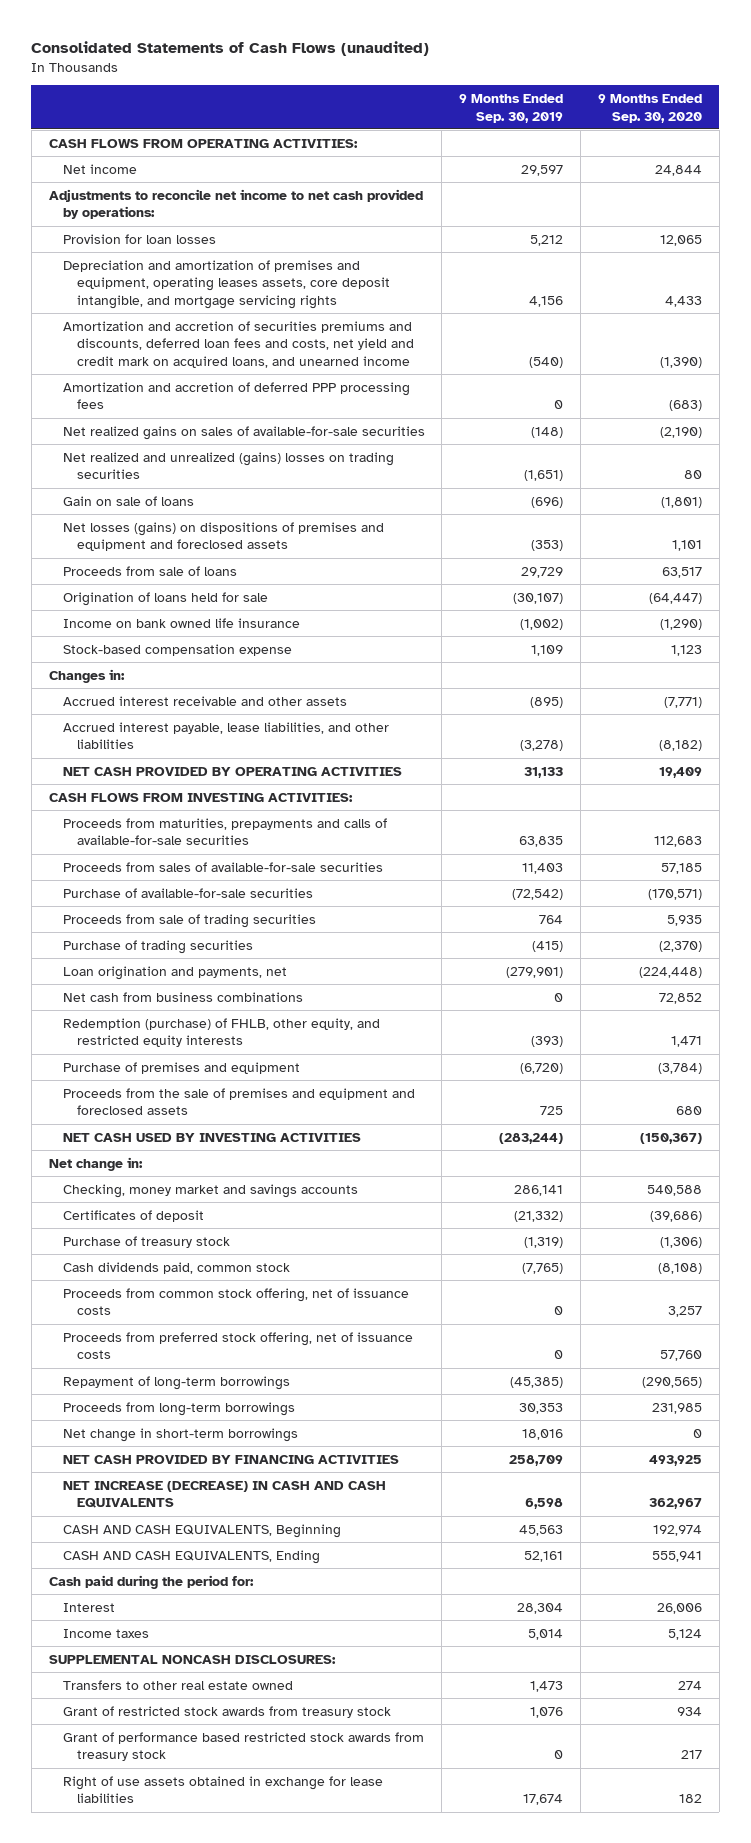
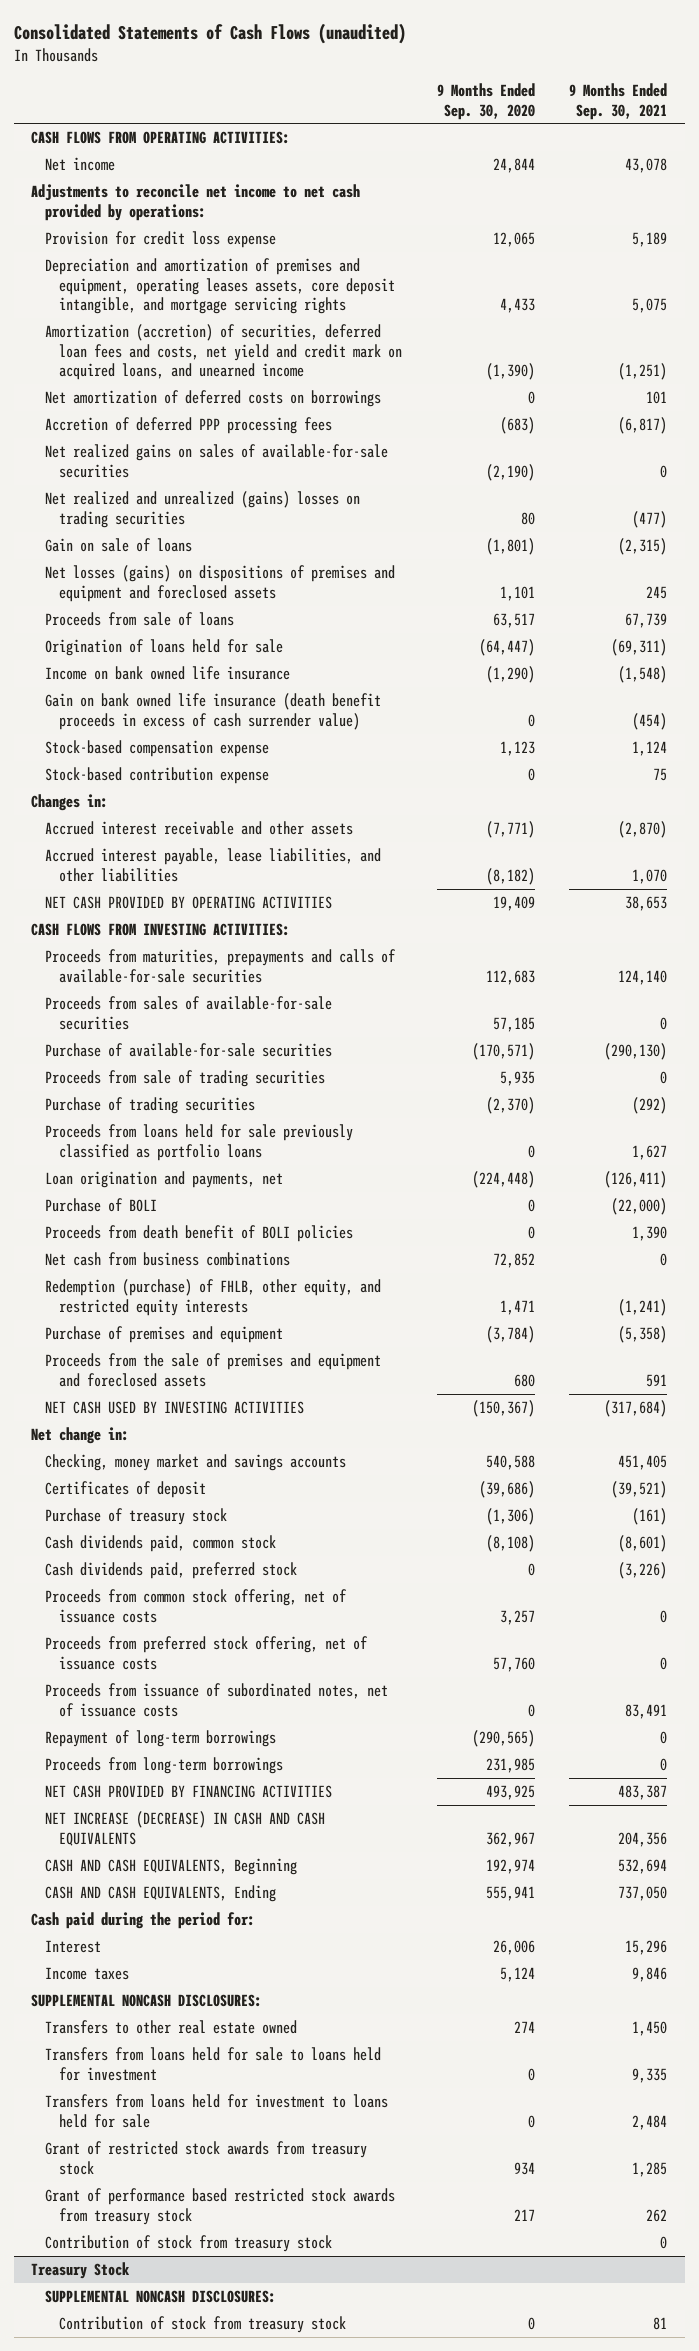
- | 9 Months Ended Sep. 30, 2019 | 9 Months Ended Sep. 30, 2020
+ | 9 Months Ended Sep. 30, 2020 | 9 Months Ended Sep. 30, 2021
- Provision for loan losses | 5,212 | 12,065
+ Provision for credit loss expense | 12,065 | 5,189
- Amortization and accretion of securities premiums and discounts, deferred loan fees and costs, net yield and credit mark on acquired loans, and unearned income | (540) | (1,390)
- Amortization and accretion of deferred PPP processing fees | 0 | (683)
+ Amortization (accretion) of securities, deferred loan fees and costs, net yield and credit mark on acquired loans, and unearned income | (1,390) | (1,251)
+ Net amortization of deferred costs on borrowings | 0 | 101
+ Accretion of deferred PPP processing fees | (683) | (6,817)
+ Gain on bank owned life insurance (death benefit proceeds in excess of cash surrender value) | 0 | (454)
+ Stock-based contribution expense | 0 | 75
+ Proceeds from loans held for sale previously classified as portfolio loans | 0 | 1,627
+ Purchase of BOLI | 0 | (22,000)
+ Proceeds from death benefit of BOLI policies | 0 | 1,390
+ Cash dividends paid, preferred stock | 0 | (3,226)
+ Proceeds from issuance of subordinated notes, net of issuance costs | 0 | 83,491
- Net change in short-term borrowings | 18,016 | 0
+ Transfers from loans held for sale to loans held for investment | 0 | 9,335
+ Transfers from loans held for investment to loans held for sale | 0 | 2,484
- Right of use assets obtained in exchange for lease liabilities | 17,674 | 182
+ Contribution of stock from treasury stock | | 0
+ Treasury Stock
+ SUPPLEMENTAL NONCASH DISCLOSURES:
+ Contribution of stock from treasury stock | 0 | 81

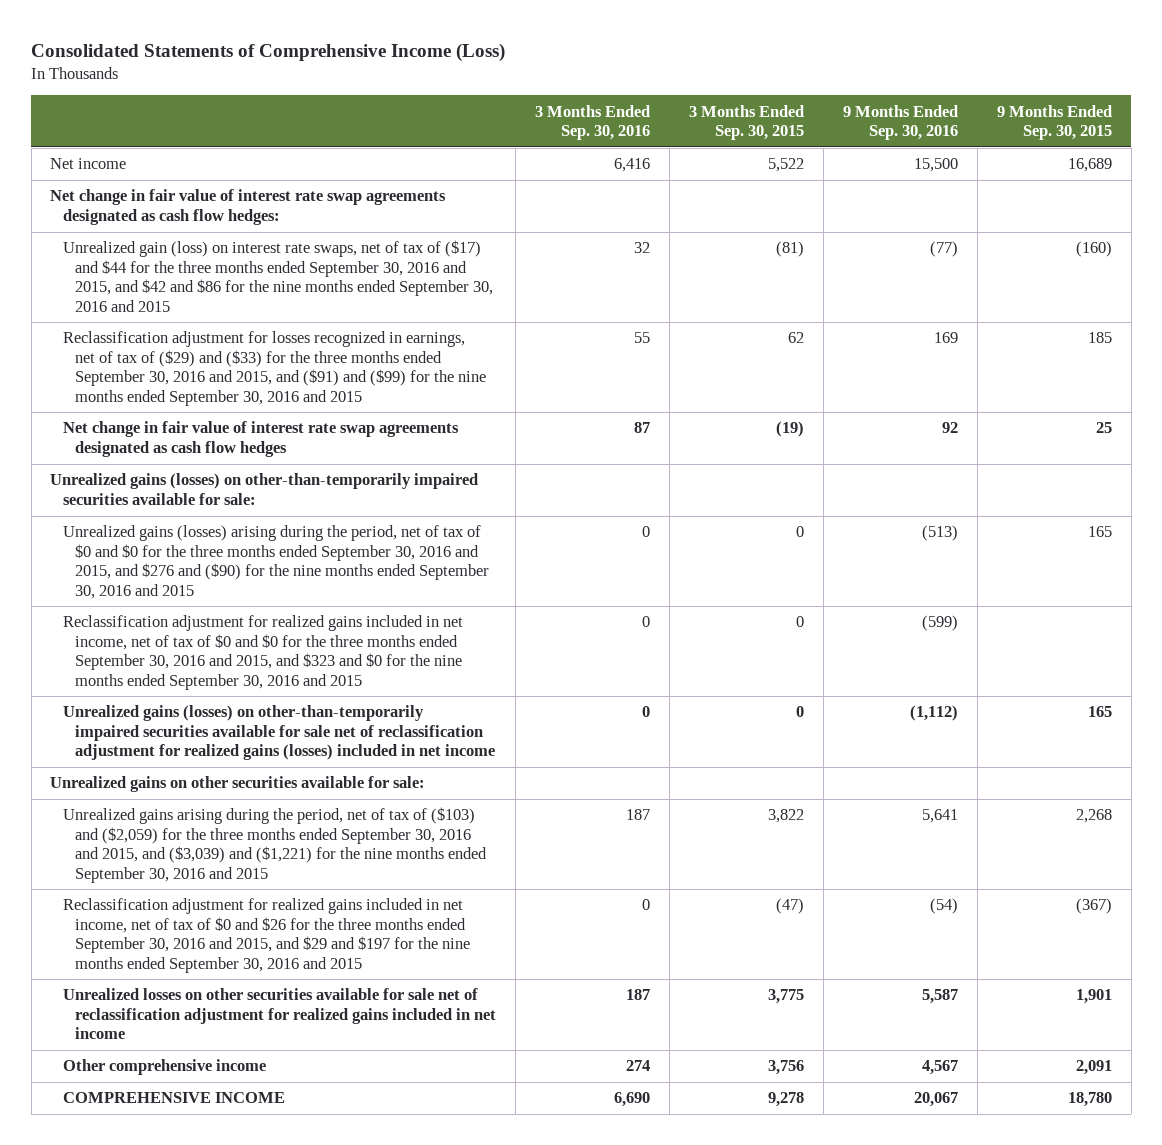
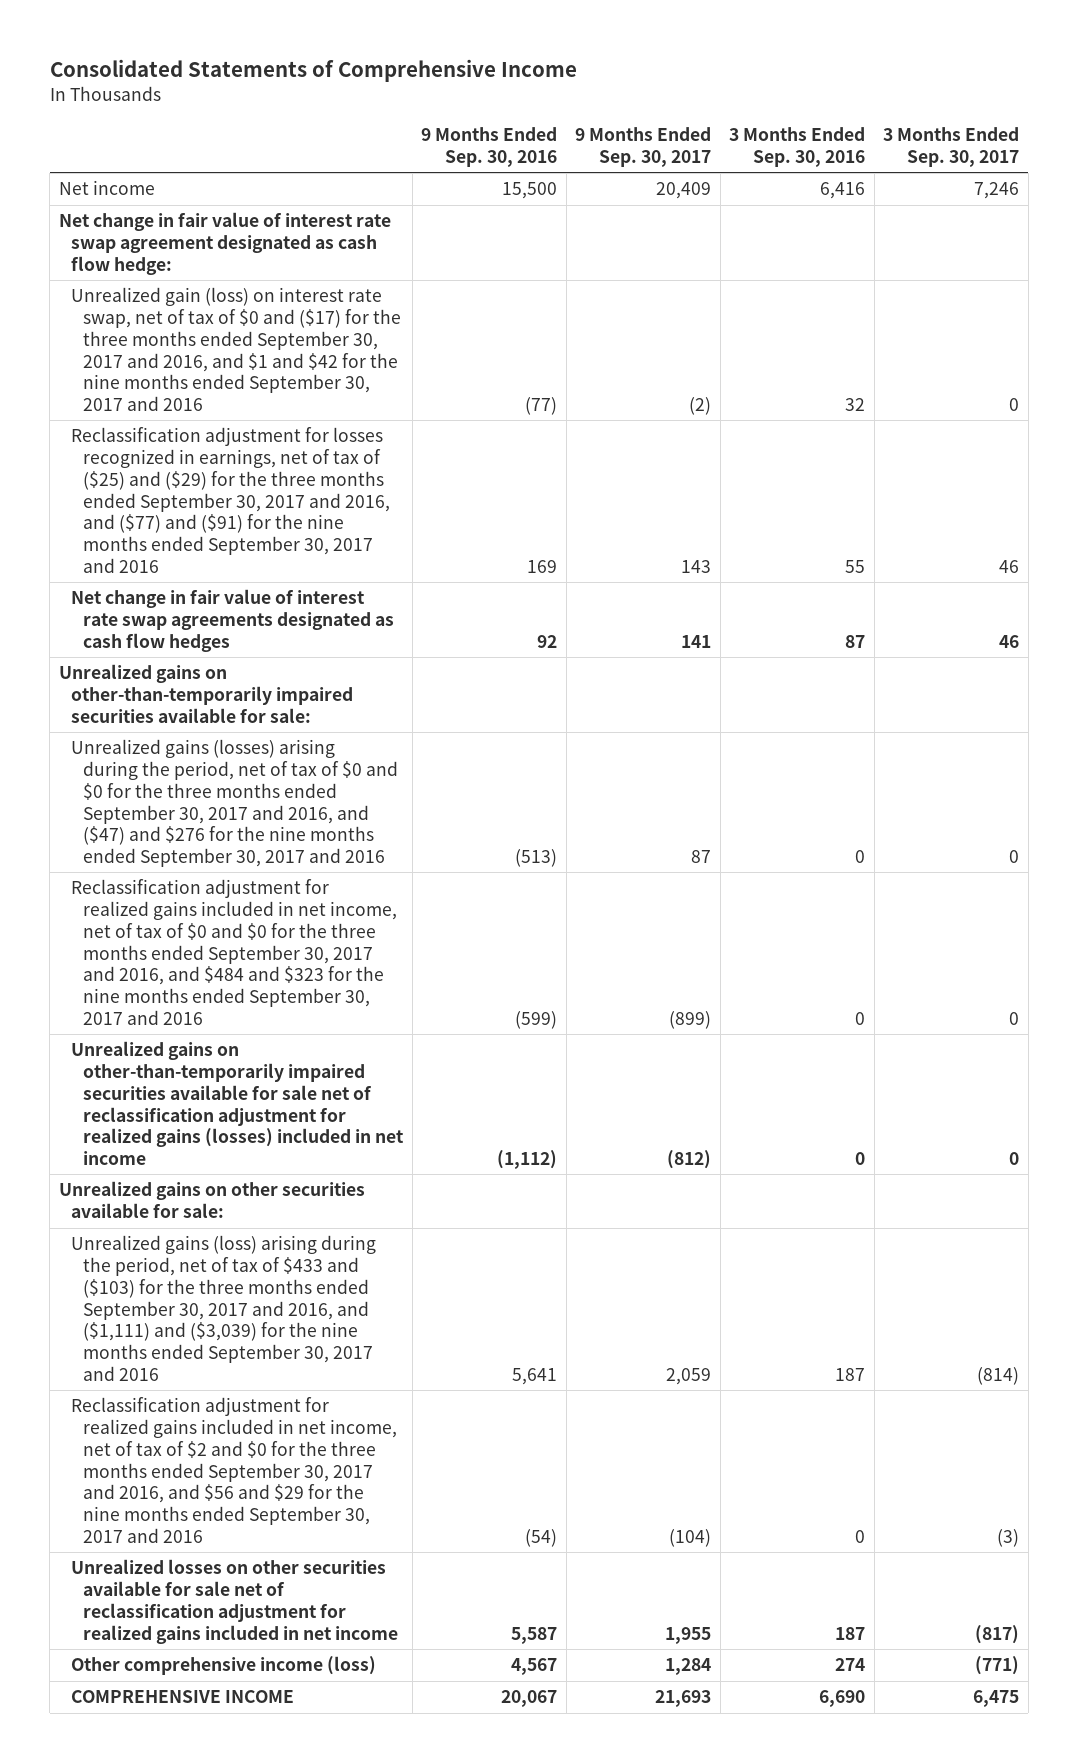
- Consolidated Statements of Comprehensive Income (Loss)
+ Consolidated Statements of Comprehensive Income
- | 3 Months Ended Sep. 30, 2016 | 3 Months Ended Sep. 30, 2015 | 9 Months Ended Sep. 30, 2016 | 9 Months Ended Sep. 30, 2015
+ | 9 Months Ended Sep. 30, 2016 | 9 Months Ended Sep. 30, 2017 | 3 Months Ended Sep. 30, 2016 | 3 Months Ended Sep. 30, 2017
- Net change in fair value of interest rate swap agreements designated as cash flow hedges:
- Unrealized gain (loss) on interest rate swaps, net of tax of ($17) and $44 for the three months ended September 30, 2016 and 2015, and $42 and $86 for the nine months ended September 30, 2016 and 2015 | 32 | (81) | (77) | (160)
- Reclassification adjustment for losses recognized in earnings, net of tax of ($29) and ($33) for the three months ended September 30, 2016 and 2015, and ($91) and ($99) for the nine months ended September 30, 2016 and 2015 | 55 | 62 | 169 | 185
+ Net change in fair value of interest rate swap agreement designated as cash flow hedge:
+ Unrealized gain (loss) on interest rate swap, net of tax of $0 and ($17) for the three months ended September 30, 2017 and 2016, and $1 and $42 for the nine months ended September 30, 2017 and 2016 | (77) | (2) | 32 | 0
+ Reclassification adjustment for losses recognized in earnings, net of tax of ($25) and ($29) for the three months ended September 30, 2017 and 2016, and ($77) and ($91) for the nine months ended September 30, 2017 and 2016 | 169 | 143 | 55 | 46
- Unrealized gains (losses) on other-than-temporarily impaired securities available for sale:
- Unrealized gains (losses) arising during the period, net of tax of $0 and $0 for the three months ended September 30, 2016 and 2015, and $276 and ($90) for the nine months ended September 30, 2016 and 2015 | 0 | 0 | (513) | 165
- Reclassification adjustment for realized gains included in net income, net of tax of $0 and $0 for the three months ended September 30, 2016 and 2015, and $323 and $0 for the nine months ended September 30, 2016 and 2015 | 0 | 0 | (599) |
- Unrealized gains (losses) on other-than-temporarily impaired securities available for sale net of reclassification adjustment for realized gains (losses) included in net income | 0 | 0 | (1,112) | 165
+ Unrealized gains on other-than-temporarily impaired securities available for sale:
+ Unrealized gains (losses) arising during the period, net of tax of $0 and $0 for the three months ended September 30, 2017 and 2016, and ($47) and $276 for the nine months ended September 30, 2017 and 2016 | (513) | 87 | 0 | 0
+ Reclassification adjustment for realized gains included in net income, net of tax of $0 and $0 for the three months ended September 30, 2017 and 2016, and $484 and $323 for the nine months ended September 30, 2017 and 2016 | (599) | (899) | 0 | 0
+ Unrealized gains on other-than-temporarily impaired securities available for sale net of reclassification adjustment for realized gains (losses) included in net income | (1,112) | (812) | 0 | 0
- Unrealized gains arising during the period, net of tax of ($103) and ($2,059) for the three months ended September 30, 2016 and 2015, and ($3,039) and ($1,221) for the nine months ended September 30, 2016 and 2015 | 187 | 3,822 | 5,641 | 2,268
- Reclassification adjustment for realized gains included in net income, net of tax of $0 and $26 for the three months ended September 30, 2016 and 2015, and $29 and $197 for the nine months ended September 30, 2016 and 2015 | 0 | (47) | (54) | (367)
+ Unrealized gains (loss) arising during the period, net of tax of $433 and ($103) for the three months ended September 30, 2017 and 2016, and ($1,111) and ($3,039) for the nine months ended September 30, 2017 and 2016 | 5,641 | 2,059 | 187 | (814)
+ Reclassification adjustment for realized gains included in net income, net of tax of $2 and $0 for the three months ended September 30, 2017 and 2016, and $56 and $29 for the nine months ended September 30, 2017 and 2016 | (54) | (104) | 0 | (3)
- Other comprehensive income | 274 | 3,756 | 4,567 | 2,091
+ Other comprehensive income (loss) | 4,567 | 1,284 | 274 | (771)

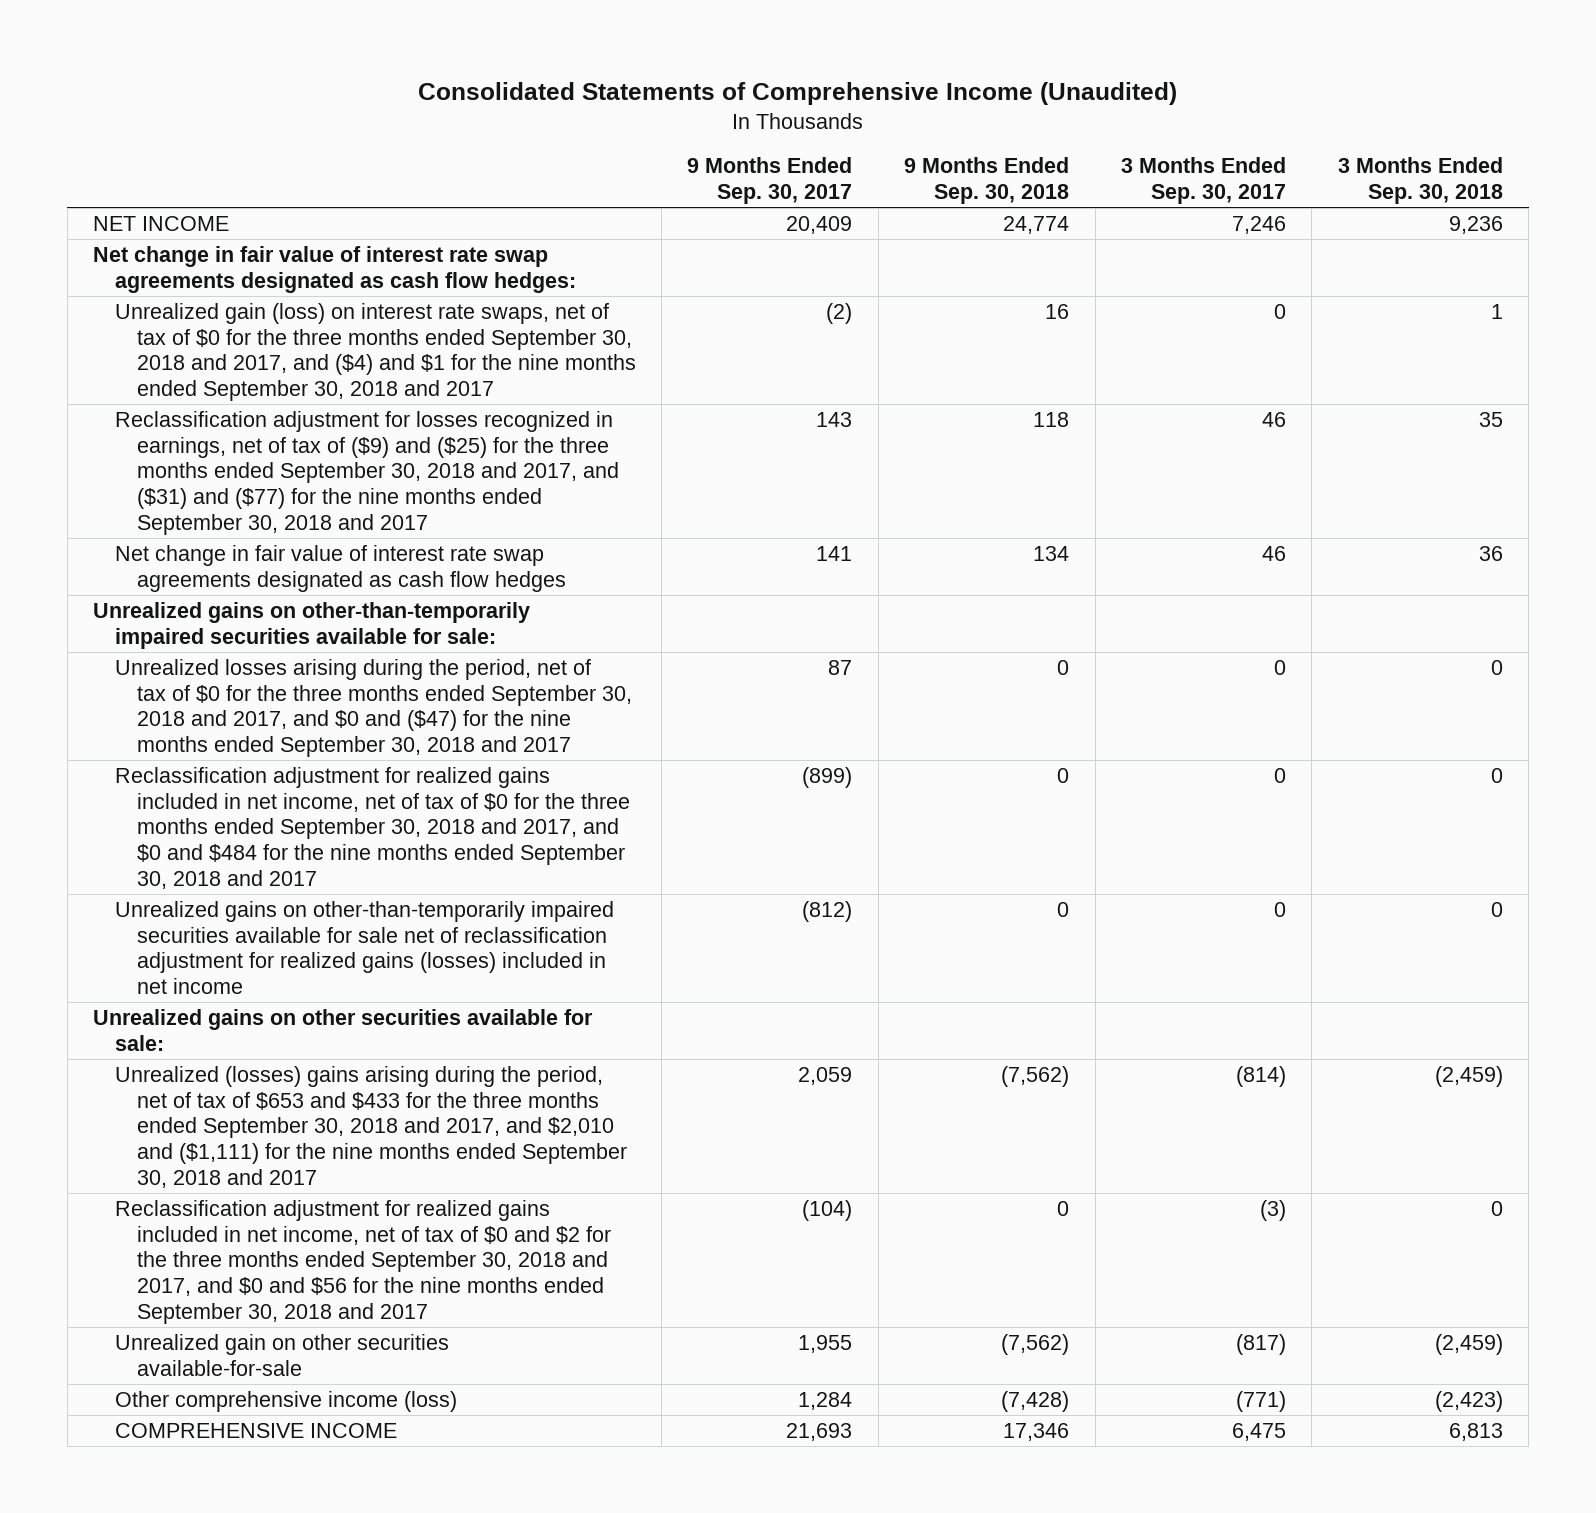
- Consolidated Statements of Comprehensive Income
+ Consolidated Statements of Comprehensive Income (Unaudited)
- | 9 Months Ended Sep. 30, 2016 | 9 Months Ended Sep. 30, 2017 | 3 Months Ended Sep. 30, 2016 | 3 Months Ended Sep. 30, 2017
+ | 9 Months Ended Sep. 30, 2017 | 9 Months Ended Sep. 30, 2018 | 3 Months Ended Sep. 30, 2017 | 3 Months Ended Sep. 30, 2018
- Net income | 15,500 | 20,409 | 6,416 | 7,246
- Net change in fair value of interest rate swap agreement designated as cash flow hedge:
- Unrealized gain (loss) on interest rate swap, net of tax of $0 and ($17) for the three months ended September 30, 2017 and 2016, and $1 and $42 for the nine months ended September 30, 2017 and 2016 | (77) | (2) | 32 | 0
- Reclassification adjustment for losses recognized in earnings, net of tax of ($25) and ($29) for the three months ended September 30, 2017 and 2016, and ($77) and ($91) for the nine months ended September 30, 2017 and 2016 | 169 | 143 | 55 | 46
+ NET INCOME | 20,409 | 24,774 | 7,246 | 9,236
+ Net change in fair value of interest rate swap agreements designated as cash flow hedges:
+ Unrealized gain (loss) on interest rate swaps, net of tax of $0 for the three months ended September 30, 2018 and 2017, and ($4) and $1 for the nine months ended September 30, 2018 and 2017 | (2) | 16 | 0 | 1
+ Reclassification adjustment for losses recognized in earnings, net of tax of ($9) and ($25) for the three months ended September 30, 2018 and 2017, and ($31) and ($77) for the nine months ended September 30, 2018 and 2017 | 143 | 118 | 46 | 35
- Unrealized gains (losses) arising during the period, net of tax of $0 and $0 for the three months ended September 30, 2017 and 2016, and ($47) and $276 for the nine months ended September 30, 2017 and 2016 | (513) | 87 | 0 | 0
- Reclassification adjustment for realized gains included in net income, net of tax of $0 and $0 for the three months ended September 30, 2017 and 2016, and $484 and $323 for the nine months ended September 30, 2017 and 2016 | (599) | (899) | 0 | 0
+ Unrealized losses arising during the period, net of tax of $0 for the three months ended September 30, 2018 and 2017, and $0 and ($47) for the nine months ended September 30, 2018 and 2017 | 87 | 0 | 0 | 0
+ Reclassification adjustment for realized gains included in net income, net of tax of $0 for the three months ended September 30, 2018 and 2017, and $0 and $484 for the nine months ended September 30, 2018 and 2017 | (899) | 0 | 0 | 0
- Unrealized gains (loss) arising during the period, net of tax of $433 and ($103) for the three months ended September 30, 2017 and 2016, and ($1,111) and ($3,039) for the nine months ended September 30, 2017 and 2016 | 5,641 | 2,059 | 187 | (814)
- Reclassification adjustment for realized gains included in net income, net of tax of $2 and $0 for the three months ended September 30, 2017 and 2016, and $56 and $29 for the nine months ended September 30, 2017 and 2016 | (54) | (104) | 0 | (3)
- Unrealized losses on other securities available for sale net of reclassification adjustment for realized gains included in net income | 5,587 | 1,955 | 187 | (817)
+ Unrealized (losses) gains arising during the period, net of tax of $653 and $433 for the three months ended September 30, 2018 and 2017, and $2,010 and ($1,111) for the nine months ended September 30, 2018 and 2017 | 2,059 | (7,562) | (814) | (2,459)
+ Reclassification adjustment for realized gains included in net income, net of tax of $0 and $2 for the three months ended September 30, 2018 and 2017, and $0 and $56 for the nine months ended September 30, 2018 and 2017 | (104) | 0 | (3) | 0
+ Unrealized gain on other securities available-for-sale | 1,955 | (7,562) | (817) | (2,459)

